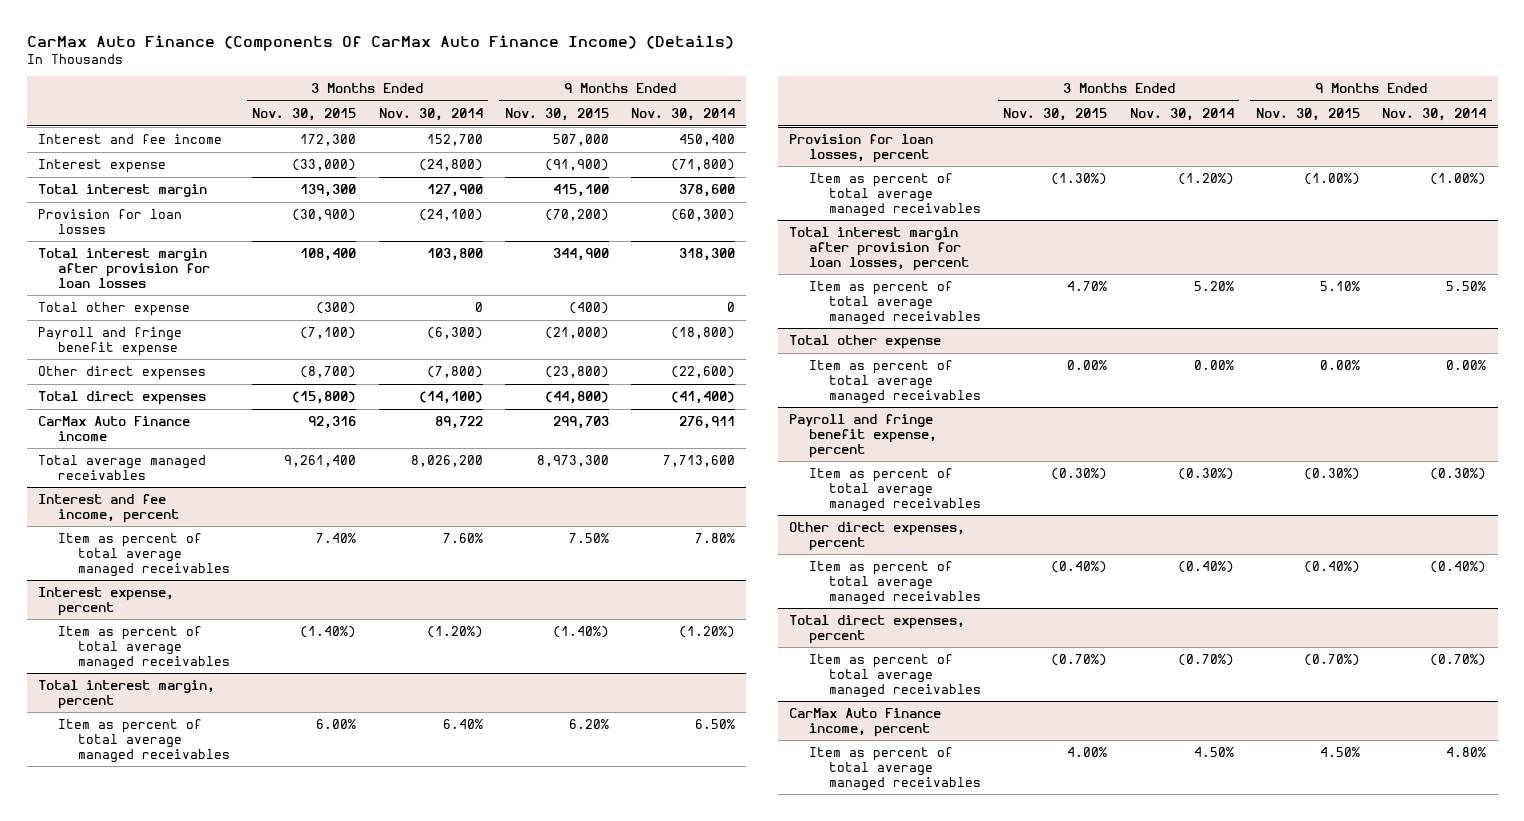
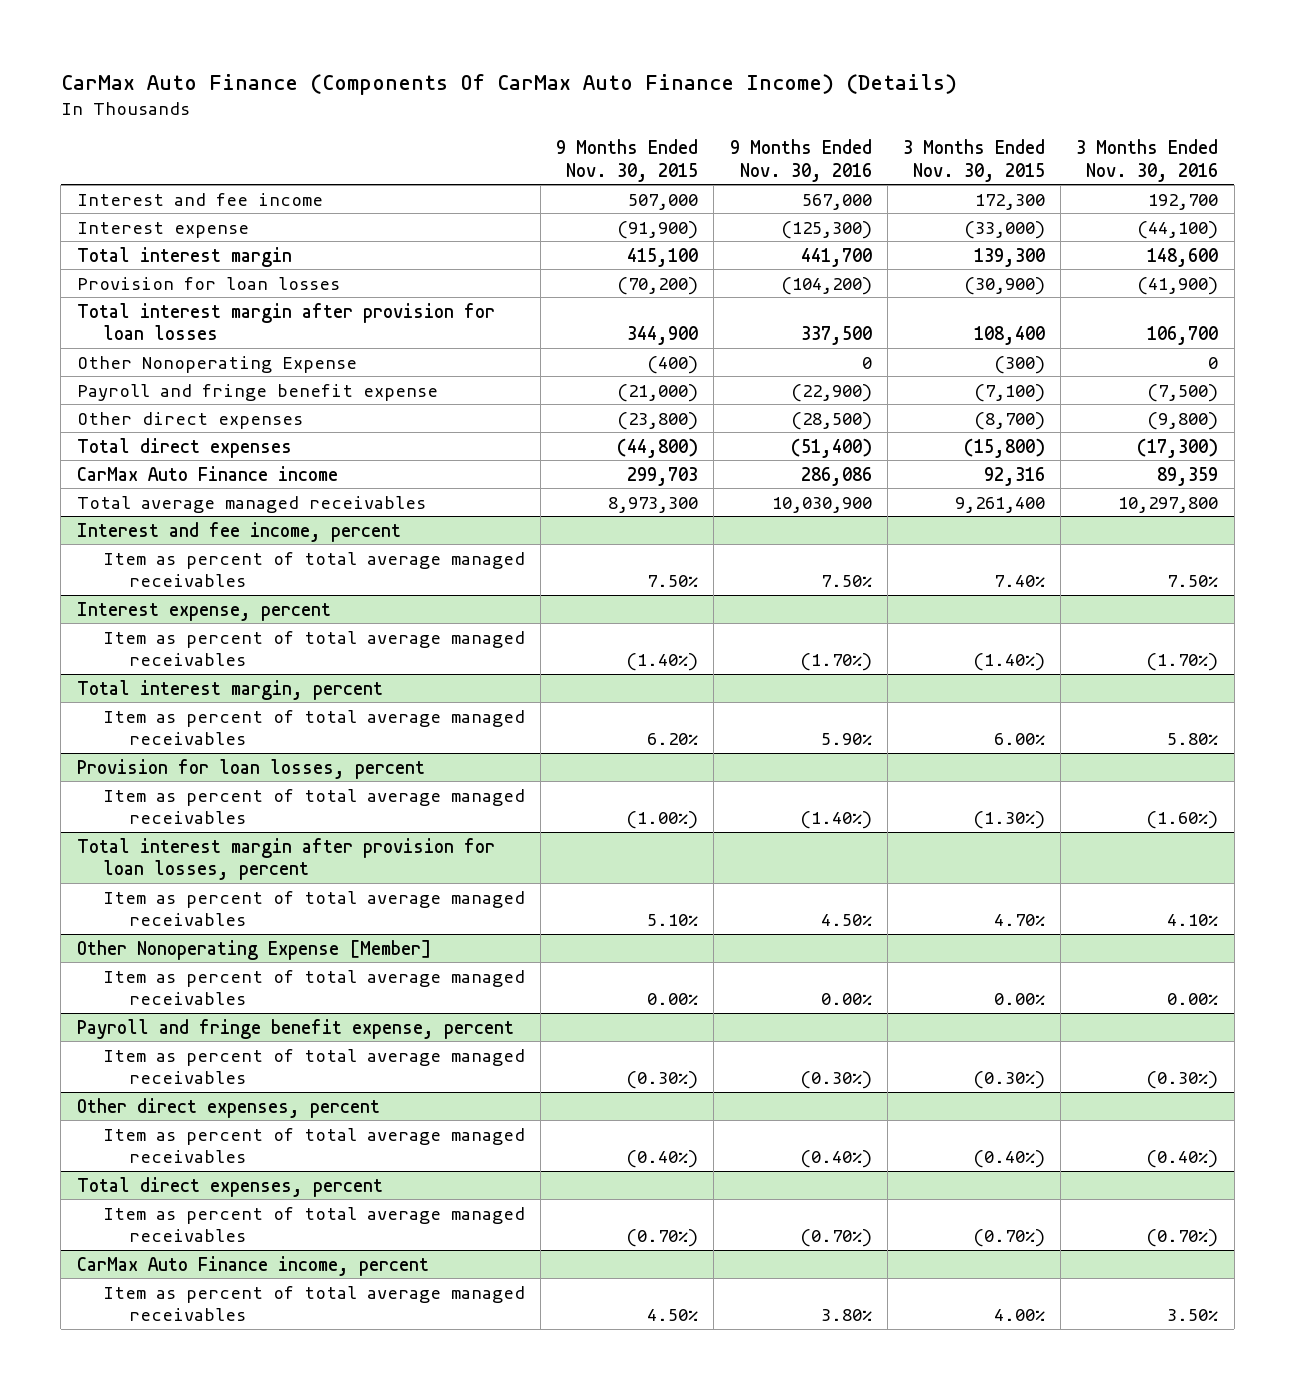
- | 3 Months Ended Nov. 30, 2015 | 3 Months Ended Nov. 30, 2014 | 9 Months Ended Nov. 30, 2015 | 9 Months Ended Nov. 30, 2014
+ | 9 Months Ended Nov. 30, 2015 | 9 Months Ended Nov. 30, 2016 | 3 Months Ended Nov. 30, 2015 | 3 Months Ended Nov. 30, 2016
- Total other expense | (300) | 0 | (400) | 0
+ Other Nonoperating Expense | (400) | 0 | (300) | 0
- Total other expense
+ Other Nonoperating Expense [Member]

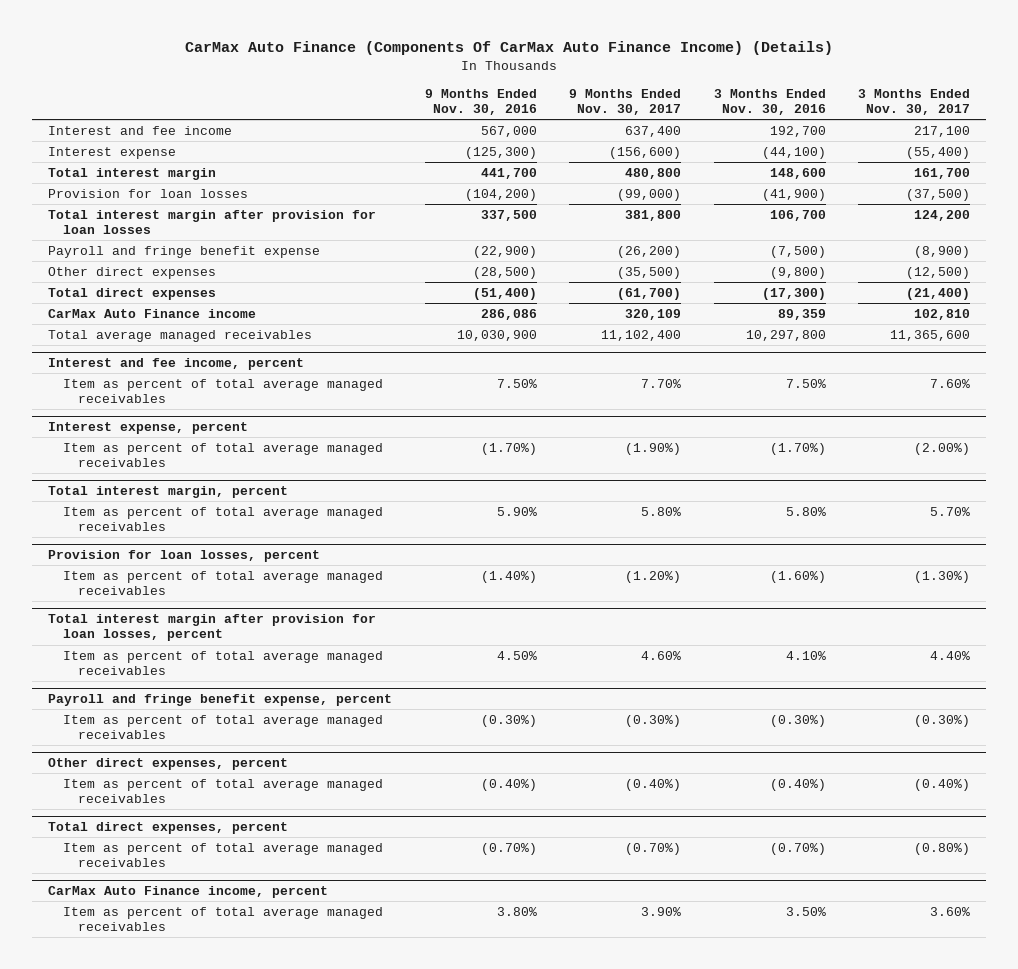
- | 9 Months Ended Nov. 30, 2015 | 9 Months Ended Nov. 30, 2016 | 3 Months Ended Nov. 30, 2015 | 3 Months Ended Nov. 30, 2016
+ | 9 Months Ended Nov. 30, 2016 | 9 Months Ended Nov. 30, 2017 | 3 Months Ended Nov. 30, 2016 | 3 Months Ended Nov. 30, 2017
- Other Nonoperating Expense | (400) | 0 | (300) | 0
- Other Nonoperating Expense [Member]
- Item as percent of total average managed receivables | 0.00% | 0.00% | 0.00% | 0.00%

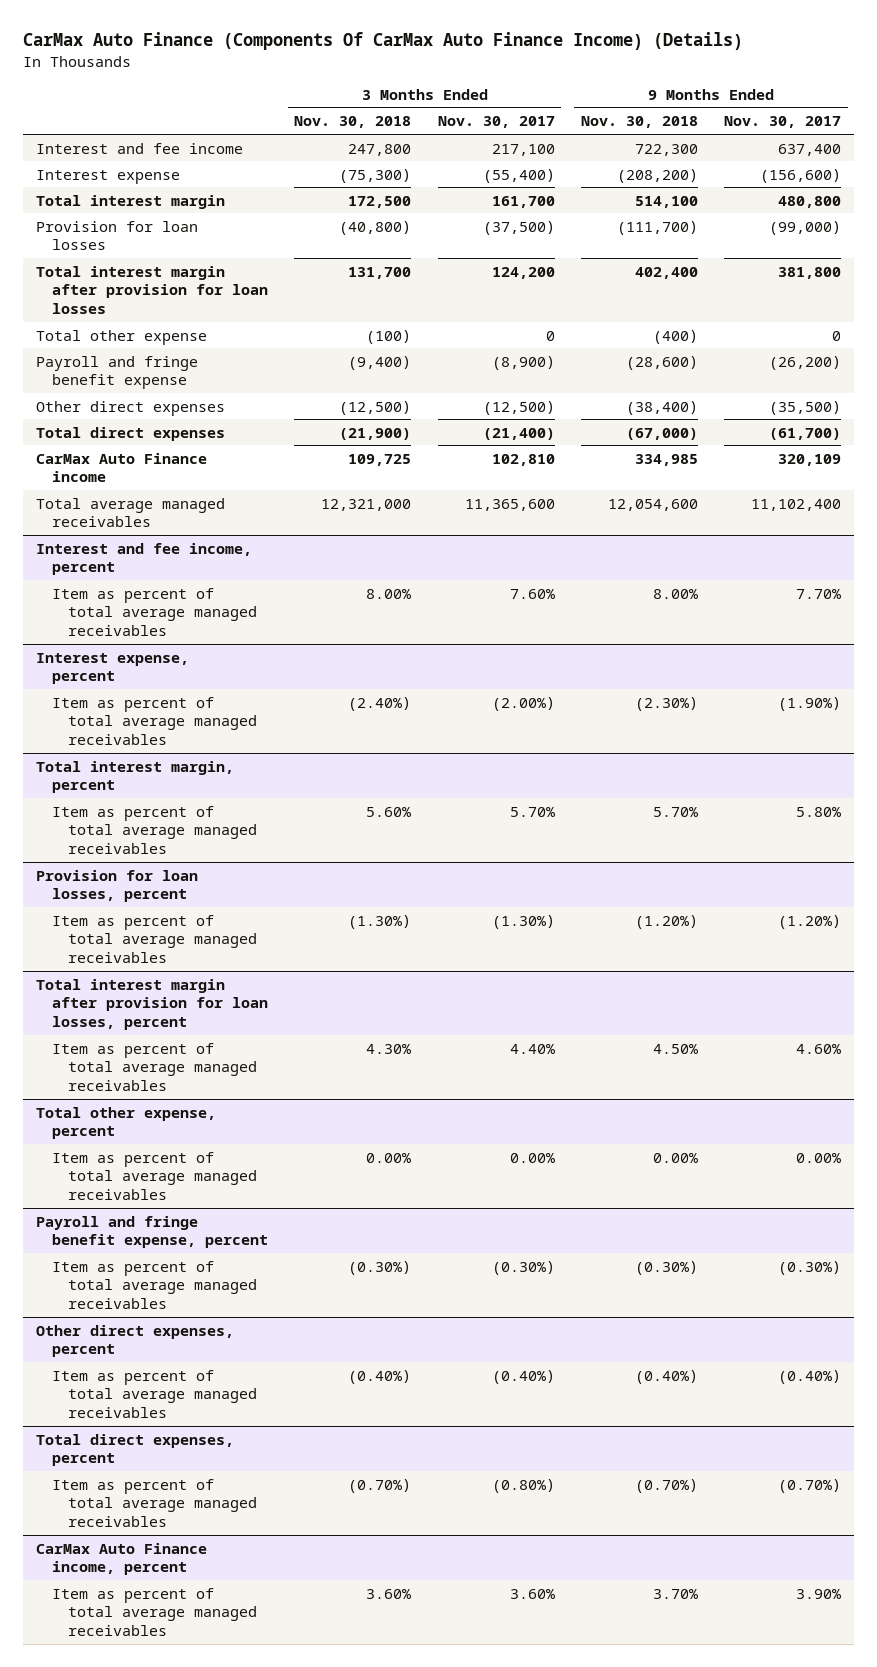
- | 9 Months Ended Nov. 30, 2016 | 9 Months Ended Nov. 30, 2017 | 3 Months Ended Nov. 30, 2016 | 3 Months Ended Nov. 30, 2017
+ | 3 Months Ended Nov. 30, 2018 | 3 Months Ended Nov. 30, 2017 | 9 Months Ended Nov. 30, 2018 | 9 Months Ended Nov. 30, 2017
+ Total other expense | (100) | 0 | (400) | 0
+ Total other expense, percent
+ Item as percent of total average managed receivables | 0.00% | 0.00% | 0.00% | 0.00%

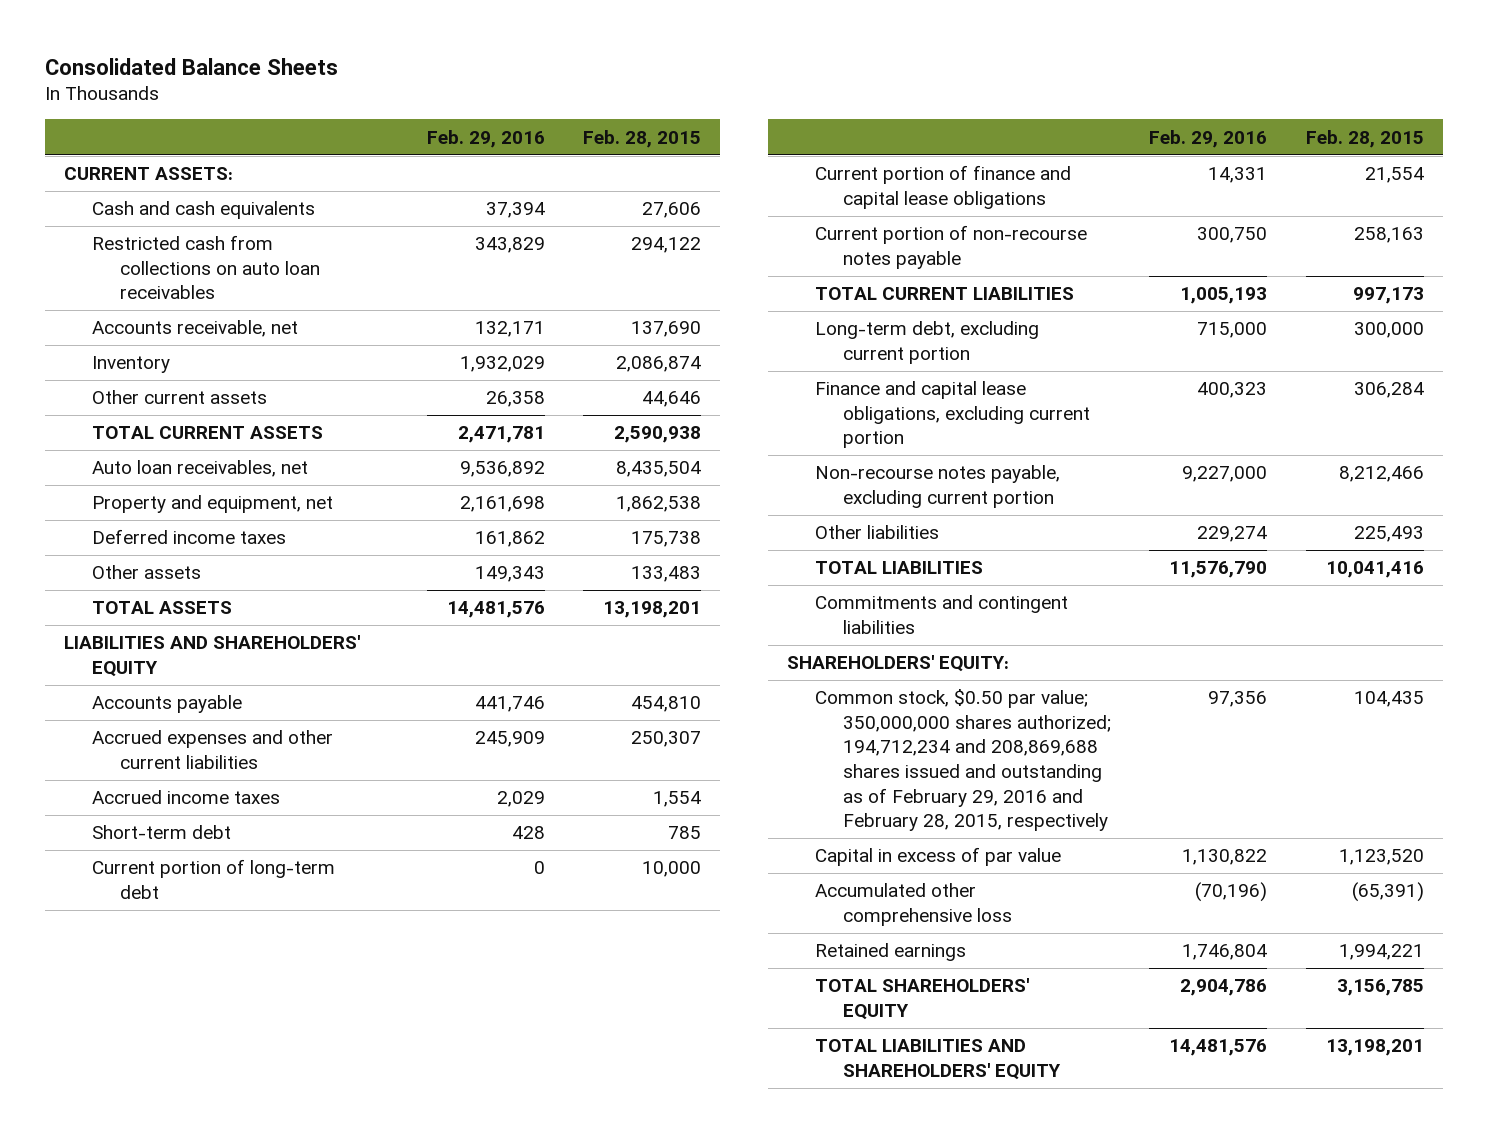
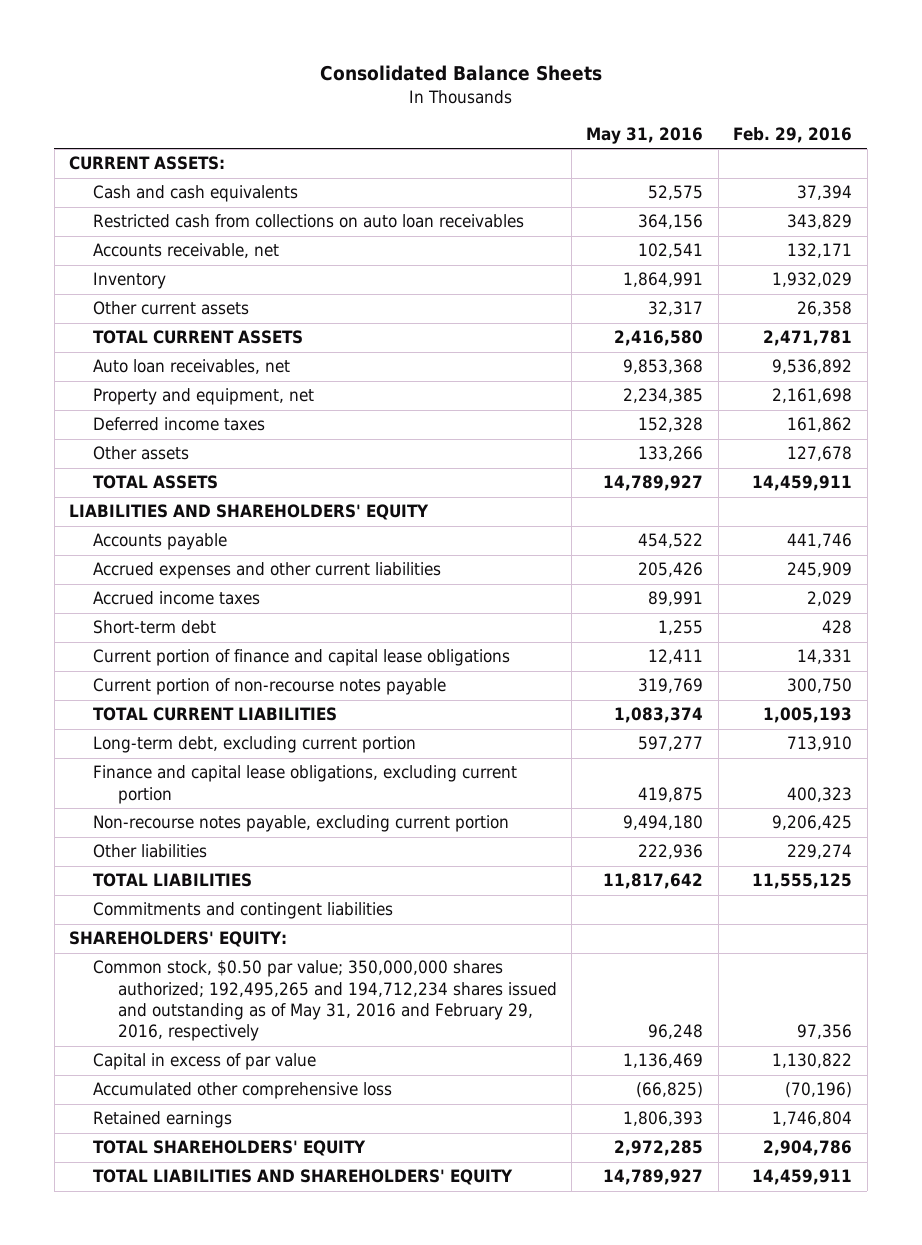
- | Feb. 29, 2016 | Feb. 28, 2015
+ | May 31, 2016 | Feb. 29, 2016
- Other assets | 149,343 | 133,483
- TOTAL ASSETS | 14,481,576 | 13,198,201
+ Other assets | 133,266 | 127,678
+ TOTAL ASSETS | 14,789,927 | 14,459,911
- Current portion of long-term debt | 0 | 10,000
- Long-term debt, excluding current portion | 715,000 | 300,000
+ Long-term debt, excluding current portion | 597,277 | 713,910
- Non-recourse notes payable, excluding current portion | 9,227,000 | 8,212,466
+ Non-recourse notes payable, excluding current portion | 9,494,180 | 9,206,425
- TOTAL LIABILITIES | 11,576,790 | 10,041,416
+ TOTAL LIABILITIES | 11,817,642 | 11,555,125
- Common stock, $0.50 par value; 350,000,000 shares authorized; 194,712,234 and 208,869,688 shares issued and outstanding as of February 29, 2016 and February 28, 2015, respectively | 97,356 | 104,435
+ Common stock, $0.50 par value; 350,000,000 shares authorized; 192,495,265 and 194,712,234 shares issued and outstanding as of May 31, 2016 and February 29, 2016, respectively | 96,248 | 97,356
- TOTAL LIABILITIES AND SHAREHOLDERS' EQUITY | 14,481,576 | 13,198,201
+ TOTAL LIABILITIES AND SHAREHOLDERS' EQUITY | 14,789,927 | 14,459,911

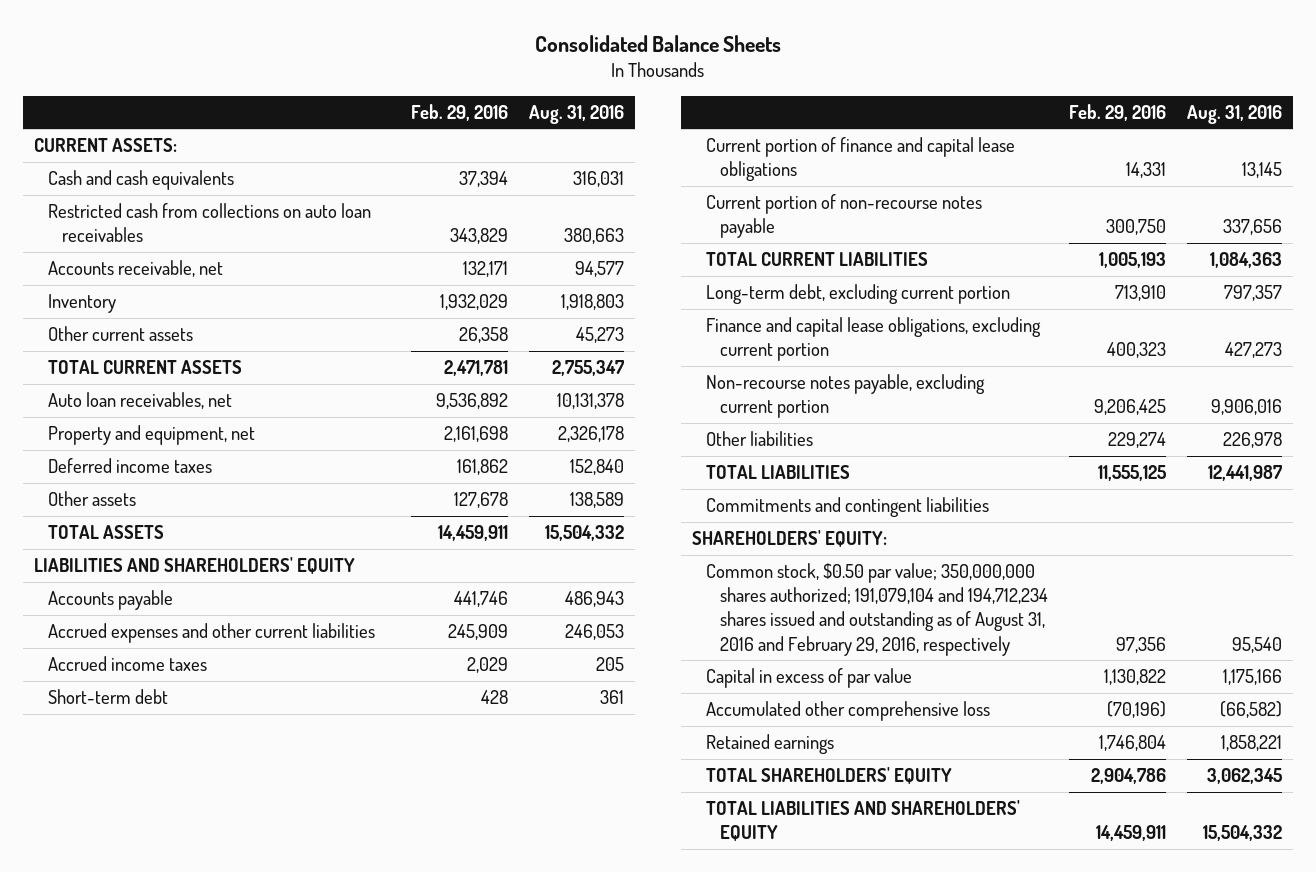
- | May 31, 2016 | Feb. 29, 2016
+ | Feb. 29, 2016 | Aug. 31, 2016
- Common stock, $0.50 par value; 350,000,000 shares authorized; 192,495,265 and 194,712,234 shares issued and outstanding as of May 31, 2016 and February 29, 2016, respectively | 96,248 | 97,356
+ Common stock, $0.50 par value; 350,000,000 shares authorized; 191,079,104 and 194,712,234 shares issued and outstanding as of August 31, 2016 and February 29, 2016, respectively | 97,356 | 95,540

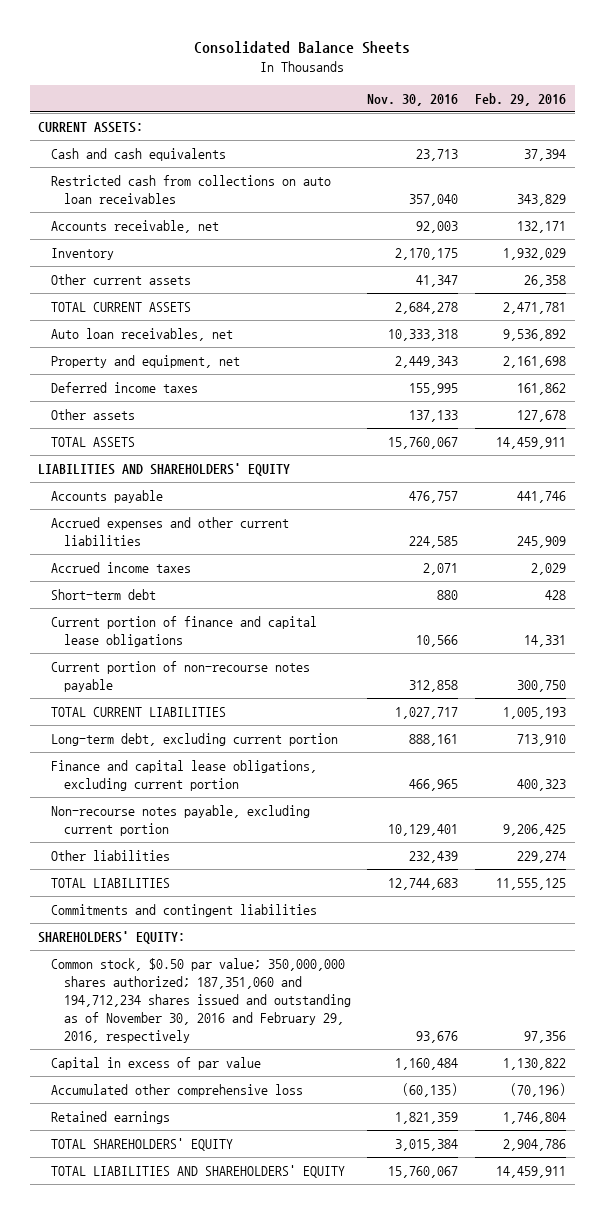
- | Feb. 29, 2016 | Aug. 31, 2016
+ | Nov. 30, 2016 | Feb. 29, 2016
- Common stock, $0.50 par value; 350,000,000 shares authorized; 191,079,104 and 194,712,234 shares issued and outstanding as of August 31, 2016 and February 29, 2016, respectively | 97,356 | 95,540
+ Common stock, $0.50 par value; 350,000,000 shares authorized; 187,351,060 and 194,712,234 shares issued and outstanding as of November 30, 2016 and February 29, 2016, respectively | 93,676 | 97,356

